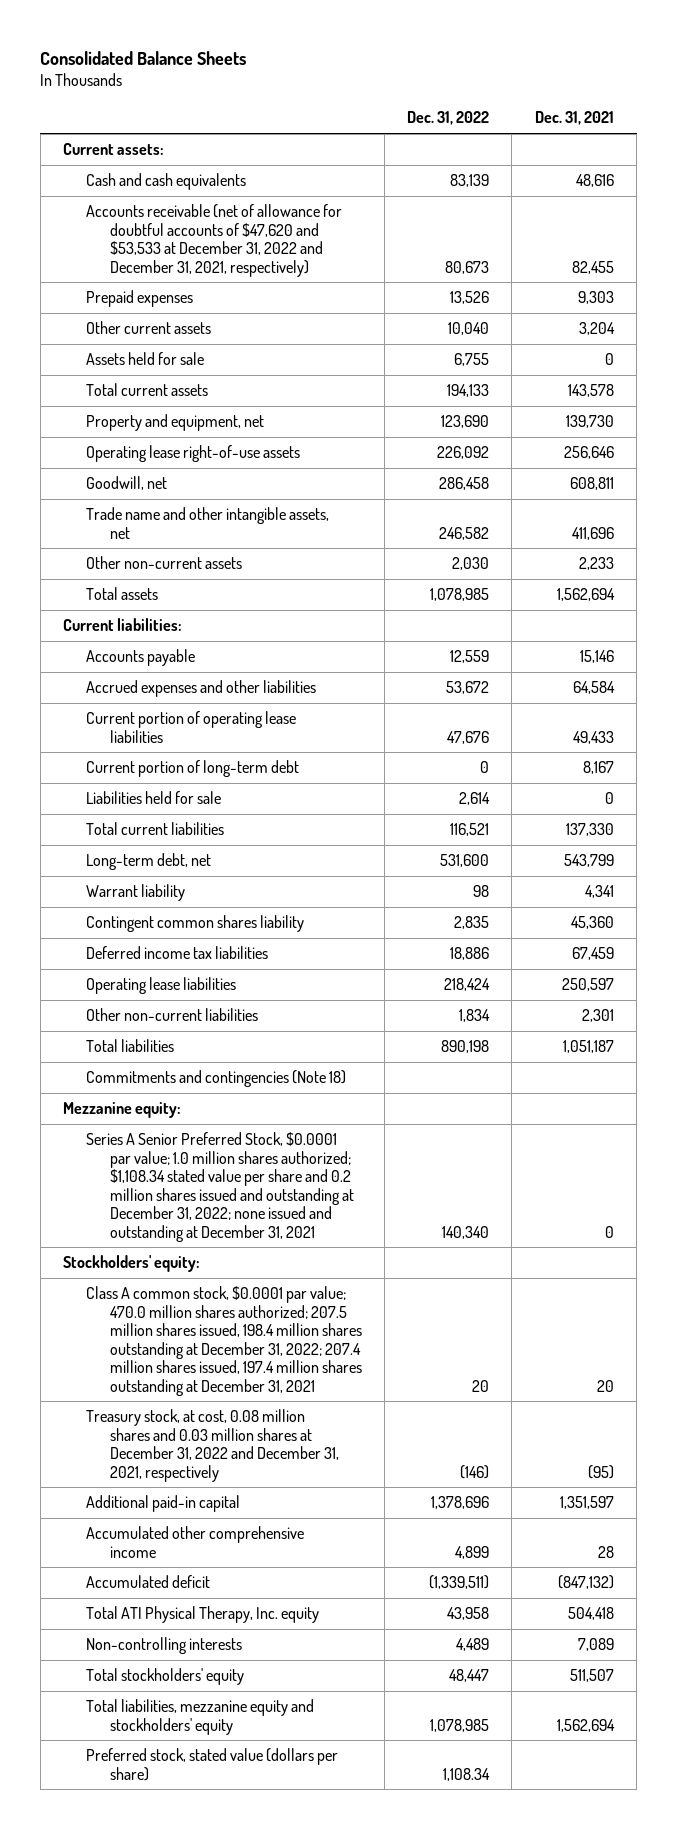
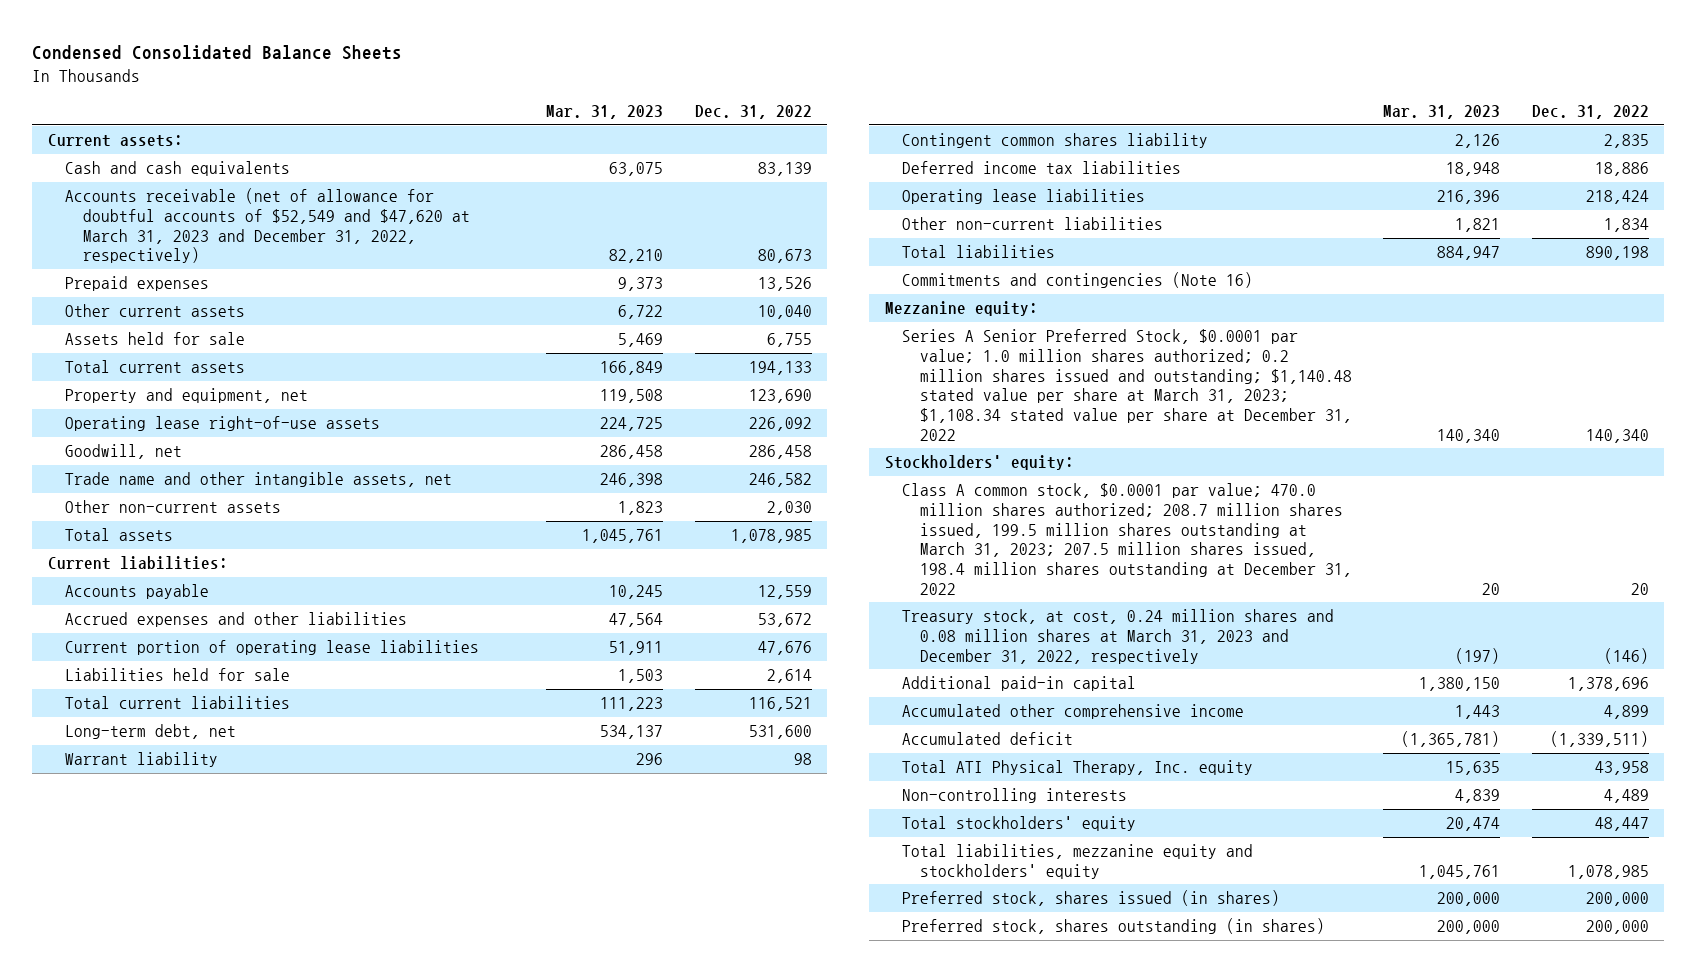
- Consolidated Balance Sheets
+ Condensed Consolidated Balance Sheets
- | Dec. 31, 2022 | Dec. 31, 2021
+ | Mar. 31, 2023 | Dec. 31, 2022
- Accounts receivable (net of allowance for doubtful accounts of $47,620 and $53,533 at December 31, 2022 and December 31, 2021, respectively) | 80,673 | 82,455
+ Accounts receivable (net of allowance for doubtful accounts of $52,549 and $47,620 at March 31, 2023 and December 31, 2022, respectively) | 82,210 | 80,673
- Current portion of long-term debt | 0 | 8,167
- Commitments and contingencies (Note 18)
+ Commitments and contingencies (Note 16)
- Series A Senior Preferred Stock, $0.0001 par value; 1.0 million shares authorized; $1,108.34 stated value per share and 0.2 million shares issued and outstanding at December 31, 2022; none issued and outstanding at December 31, 2021 | 140,340 | 0
+ Series A Senior Preferred Stock, $0.0001 par value; 1.0 million shares authorized; 0.2 million shares issued and outstanding; $1,140.48 stated value per share at March 31, 2023; $1,108.34 stated value per share at December 31, 2022 | 140,340 | 140,340
- Class A common stock, $0.0001 par value; 470.0 million shares authorized; 207.5 million shares issued, 198.4 million shares outstanding at December 31, 2022; 207.4 million shares issued, 197.4 million shares outstanding at December 31, 2021 | 20 | 20
- Treasury stock, at cost, 0.08 million shares and 0.03 million shares at December 31, 2022 and December 31, 2021, respectively | (146) | (95)
+ Class A common stock, $0.0001 par value; 470.0 million shares authorized; 208.7 million shares issued, 199.5 million shares outstanding at March 31, 2023; 207.5 million shares issued, 198.4 million shares outstanding at December 31, 2022 | 20 | 20
+ Treasury stock, at cost, 0.24 million shares and 0.08 million shares at March 31, 2023 and December 31, 2022, respectively | (197) | (146)
- Preferred stock, stated value (dollars per share) | 1,108.34 |
+ Preferred stock, shares issued (in shares) | 200,000 | 200,000
+ Preferred stock, shares outstanding (in shares) | 200,000 | 200,000

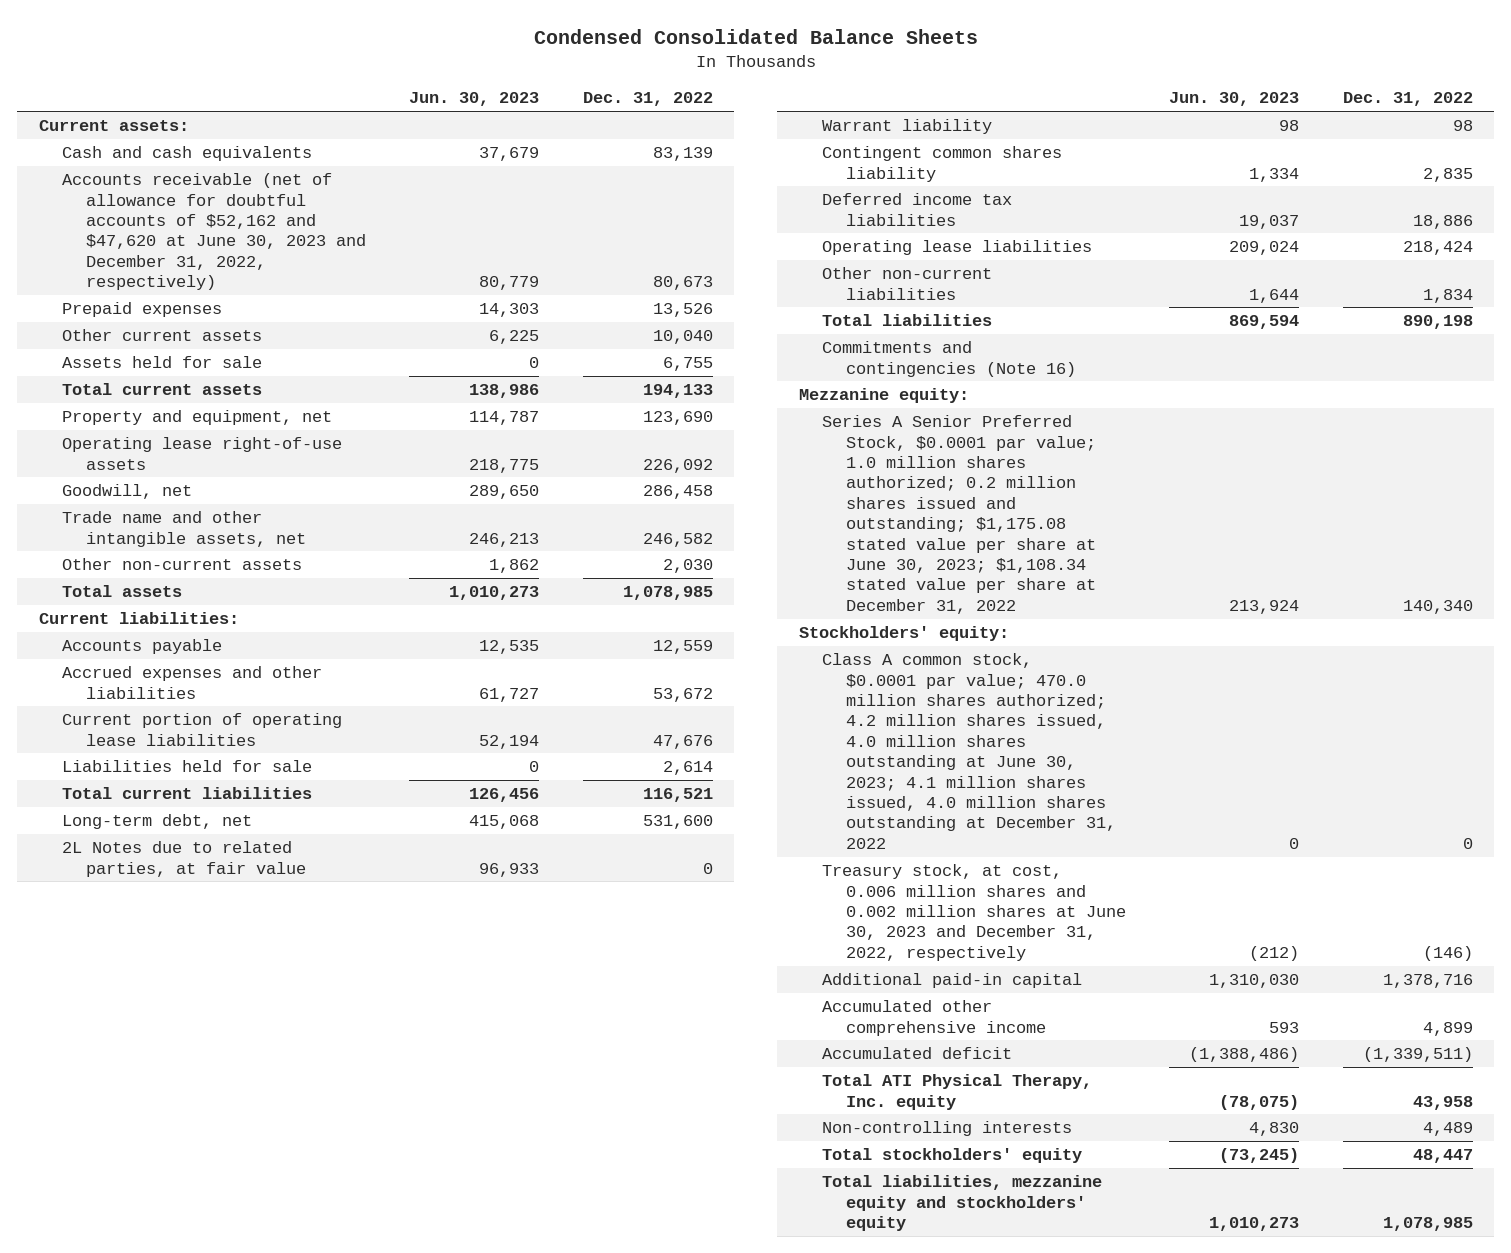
- | Mar. 31, 2023 | Dec. 31, 2022
+ | Jun. 30, 2023 | Dec. 31, 2022
- Accounts receivable (net of allowance for doubtful accounts of $52,549 and $47,620 at March 31, 2023 and December 31, 2022, respectively) | 82,210 | 80,673
+ Accounts receivable (net of allowance for doubtful accounts of $52,162 and $47,620 at June 30, 2023 and December 31, 2022, respectively) | 80,779 | 80,673
+ 2L Notes due to related parties, at fair value | 96,933 | 0
- Series A Senior Preferred Stock, $0.0001 par value; 1.0 million shares authorized; 0.2 million shares issued and outstanding; $1,140.48 stated value per share at March 31, 2023; $1,108.34 stated value per share at December 31, 2022 | 140,340 | 140,340
+ Series A Senior Preferred Stock, $0.0001 par value; 1.0 million shares authorized; 0.2 million shares issued and outstanding; $1,175.08 stated value per share at June 30, 2023; $1,108.34 stated value per share at December 31, 2022 | 213,924 | 140,340
- Class A common stock, $0.0001 par value; 470.0 million shares authorized; 208.7 million shares issued, 199.5 million shares outstanding at March 31, 2023; 207.5 million shares issued, 198.4 million shares outstanding at December 31, 2022 | 20 | 20
- Treasury stock, at cost, 0.24 million shares and 0.08 million shares at March 31, 2023 and December 31, 2022, respectively | (197) | (146)
- Additional paid-in capital | 1,380,150 | 1,378,696
+ Class A common stock, $0.0001 par value; 470.0 million shares authorized; 4.2 million shares issued, 4.0 million shares outstanding at June 30, 2023; 4.1 million shares issued, 4.0 million shares outstanding at December 31, 2022 | 0 | 0
+ Treasury stock, at cost, 0.006 million shares and 0.002 million shares at June 30, 2023 and December 31, 2022, respectively | (212) | (146)
+ Additional paid-in capital | 1,310,030 | 1,378,716
- Preferred stock, shares issued (in shares) | 200,000 | 200,000
- Preferred stock, shares outstanding (in shares) | 200,000 | 200,000

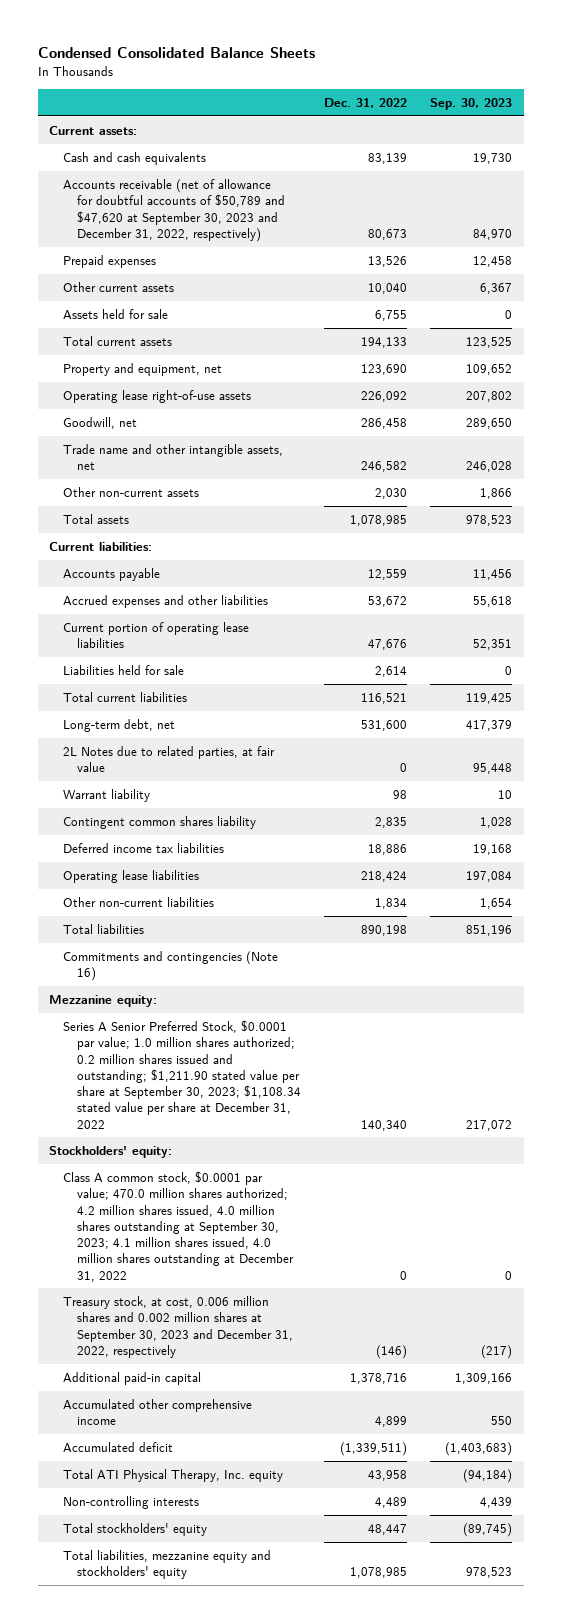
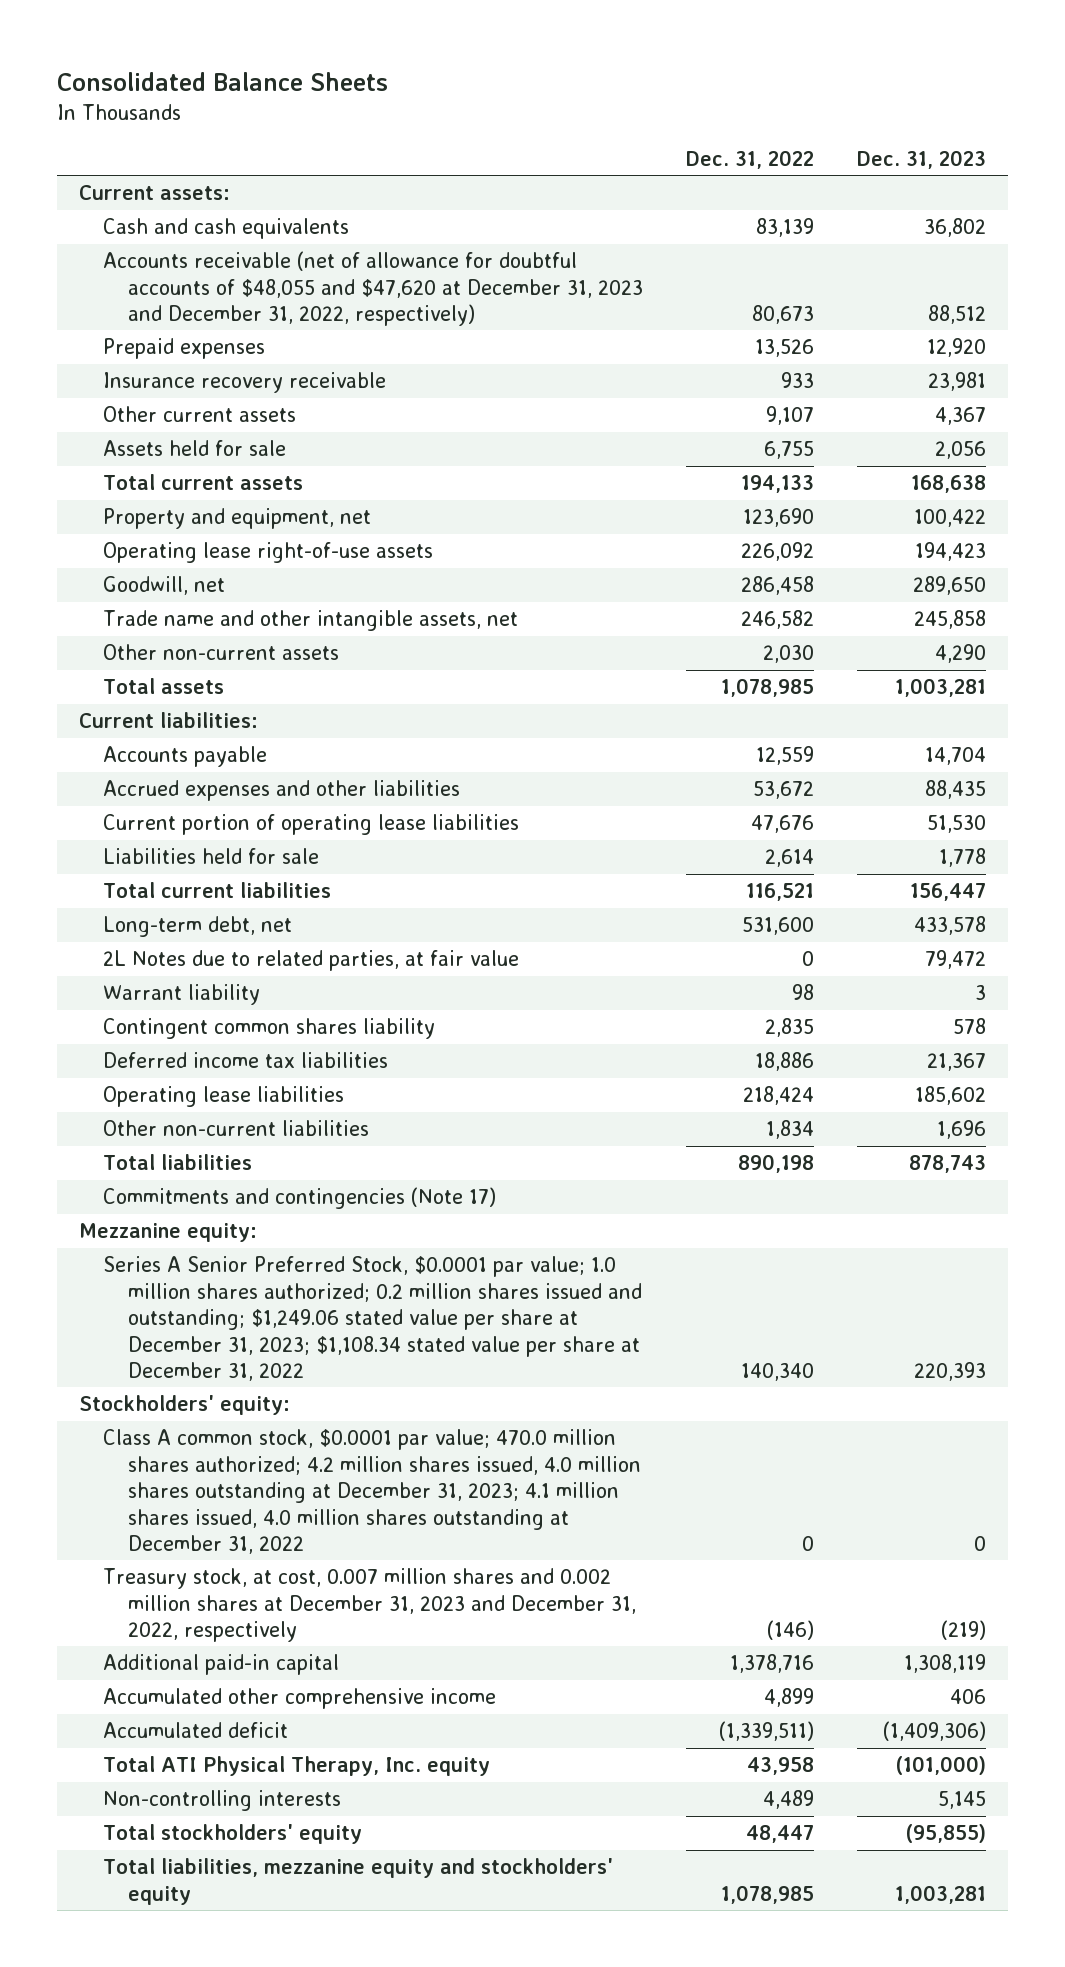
- Condensed Consolidated Balance Sheets
+ Consolidated Balance Sheets
- | Dec. 31, 2022 | Sep. 30, 2023
+ | Dec. 31, 2022 | Dec. 31, 2023
- Accounts receivable (net of allowance for doubtful accounts of $50,789 and $47,620 at September 30, 2023 and December 31, 2022, respectively) | 80,673 | 84,970
+ Accounts receivable (net of allowance for doubtful accounts of $48,055 and $47,620 at December 31, 2023 and December 31, 2022, respectively) | 80,673 | 88,512
- Other current assets | 10,040 | 6,367
+ Insurance recovery receivable | 933 | 23,981
+ Other current assets | 9,107 | 4,367
- Commitments and contingencies (Note 16)
+ Commitments and contingencies (Note 17)
- Series A Senior Preferred Stock, $0.0001 par value; 1.0 million shares authorized; 0.2 million shares issued and outstanding; $1,211.90 stated value per share at September 30, 2023; $1,108.34 stated value per share at December 31, 2022 | 140,340 | 217,072
+ Series A Senior Preferred Stock, $0.0001 par value; 1.0 million shares authorized; 0.2 million shares issued and outstanding; $1,249.06 stated value per share at December 31, 2023; $1,108.34 stated value per share at December 31, 2022 | 140,340 | 220,393
- Class A common stock, $0.0001 par value; 470.0 million shares authorized; 4.2 million shares issued, 4.0 million shares outstanding at September 30, 2023; 4.1 million shares issued, 4.0 million shares outstanding at December 31, 2022 | 0 | 0
- Treasury stock, at cost, 0.006 million shares and 0.002 million shares at September 30, 2023 and December 31, 2022, respectively | (146) | (217)
+ Class A common stock, $0.0001 par value; 470.0 million shares authorized; 4.2 million shares issued, 4.0 million shares outstanding at December 31, 2023; 4.1 million shares issued, 4.0 million shares outstanding at December 31, 2022 | 0 | 0
+ Treasury stock, at cost, 0.007 million shares and 0.002 million shares at December 31, 2023 and December 31, 2022, respectively | (146) | (219)

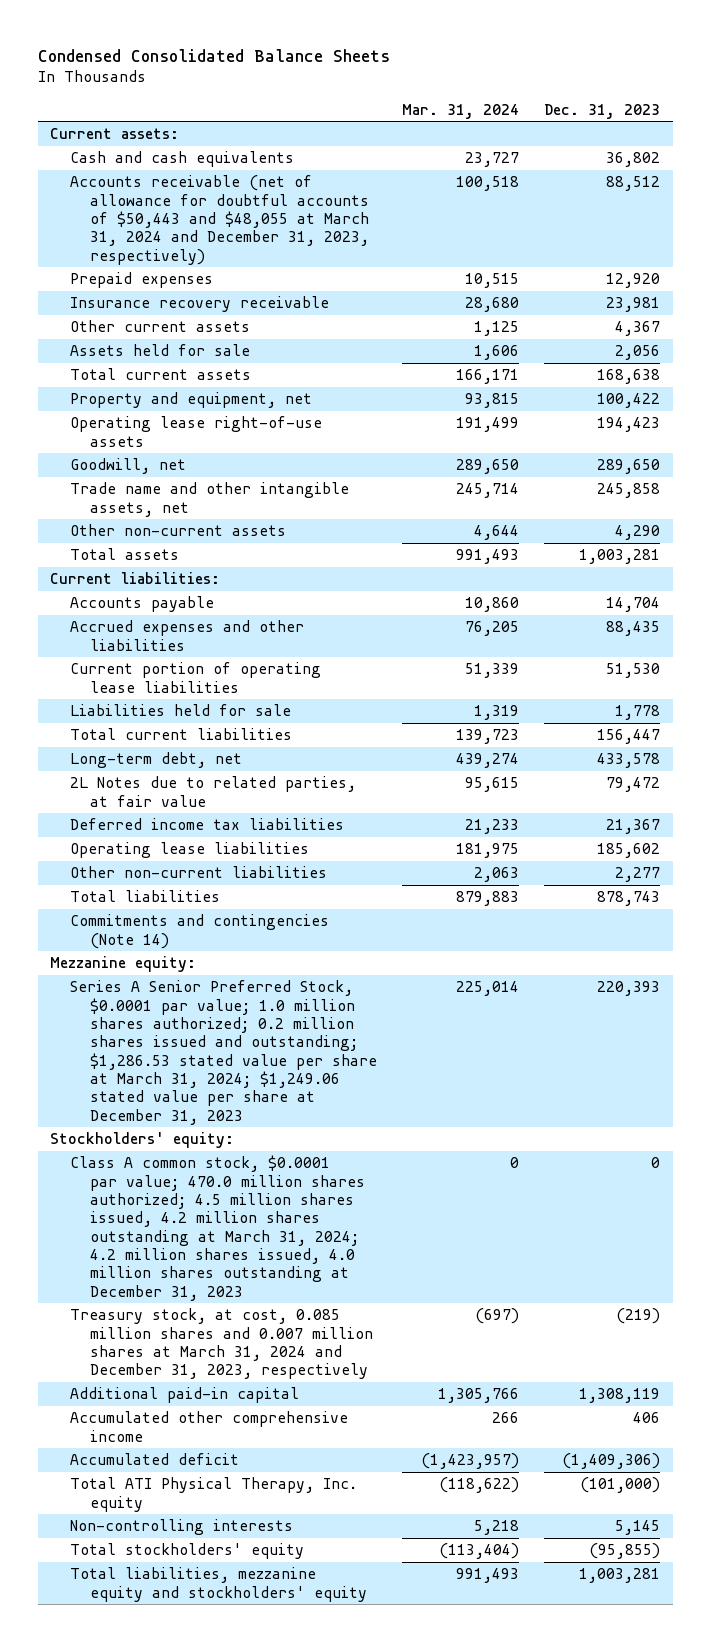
- Consolidated Balance Sheets
+ Condensed Consolidated Balance Sheets
- | Dec. 31, 2022 | Dec. 31, 2023
+ | Mar. 31, 2024 | Dec. 31, 2023
- Accounts receivable (net of allowance for doubtful accounts of $48,055 and $47,620 at December 31, 2023 and December 31, 2022, respectively) | 80,673 | 88,512
+ Accounts receivable (net of allowance for doubtful accounts of $50,443 and $48,055 at March 31, 2024 and December 31, 2023, respectively) | 100,518 | 88,512
- Warrant liability | 98 | 3
- Contingent common shares liability | 2,835 | 578
- Other non-current liabilities | 1,834 | 1,696
+ Other non-current liabilities | 2,063 | 2,277
- Commitments and contingencies (Note 17)
+ Commitments and contingencies (Note 14)
- Series A Senior Preferred Stock, $0.0001 par value; 1.0 million shares authorized; 0.2 million shares issued and outstanding; $1,249.06 stated value per share at December 31, 2023; $1,108.34 stated value per share at December 31, 2022 | 140,340 | 220,393
+ Series A Senior Preferred Stock, $0.0001 par value; 1.0 million shares authorized; 0.2 million shares issued and outstanding; $1,286.53 stated value per share at March 31, 2024; $1,249.06 stated value per share at December 31, 2023 | 225,014 | 220,393
- Class A common stock, $0.0001 par value; 470.0 million shares authorized; 4.2 million shares issued, 4.0 million shares outstanding at December 31, 2023; 4.1 million shares issued, 4.0 million shares outstanding at December 31, 2022 | 0 | 0
- Treasury stock, at cost, 0.007 million shares and 0.002 million shares at December 31, 2023 and December 31, 2022, respectively | (146) | (219)
+ Class A common stock, $0.0001 par value; 470.0 million shares authorized; 4.5 million shares issued, 4.2 million shares outstanding at March 31, 2024; 4.2 million shares issued, 4.0 million shares outstanding at December 31, 2023 | 0 | 0
+ Treasury stock, at cost, 0.085 million shares and 0.007 million shares at March 31, 2024 and December 31, 2023, respectively | (697) | (219)

